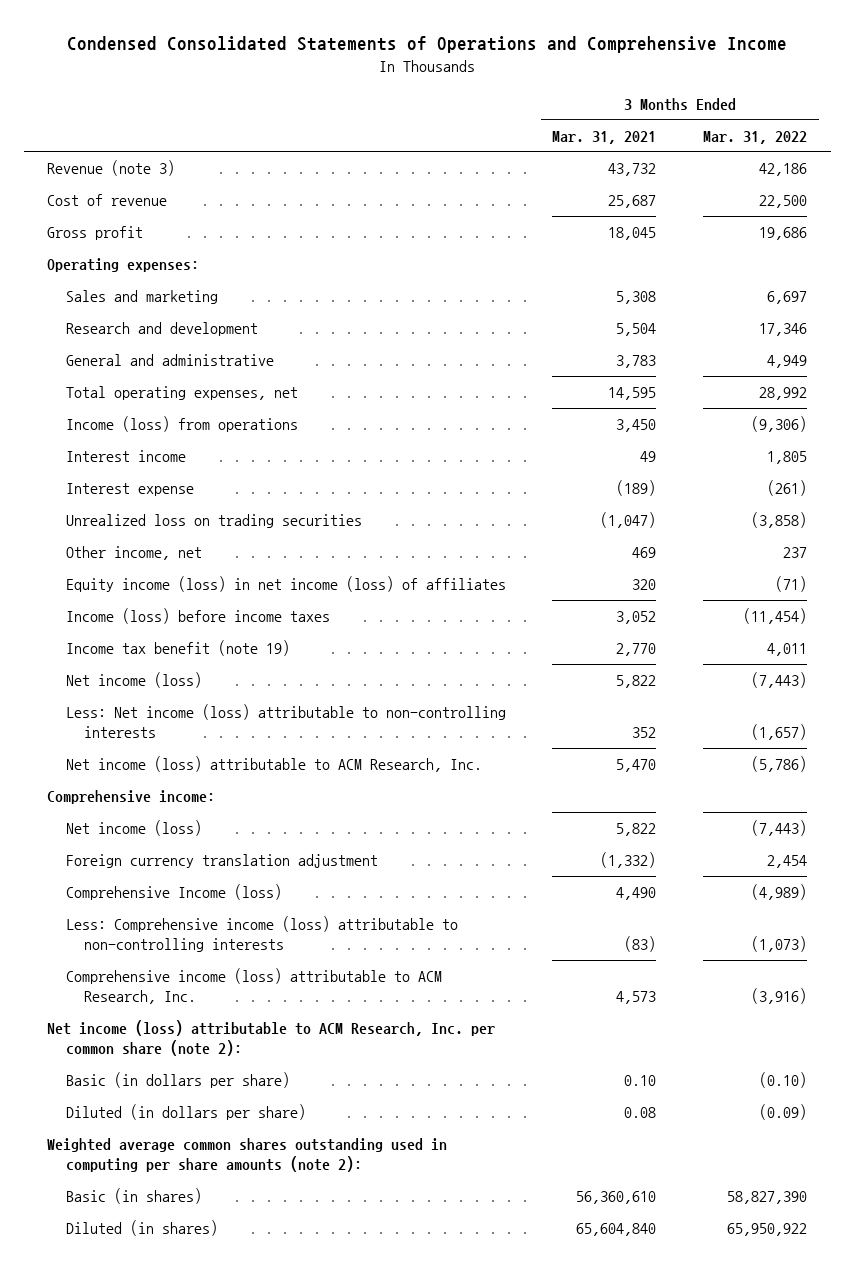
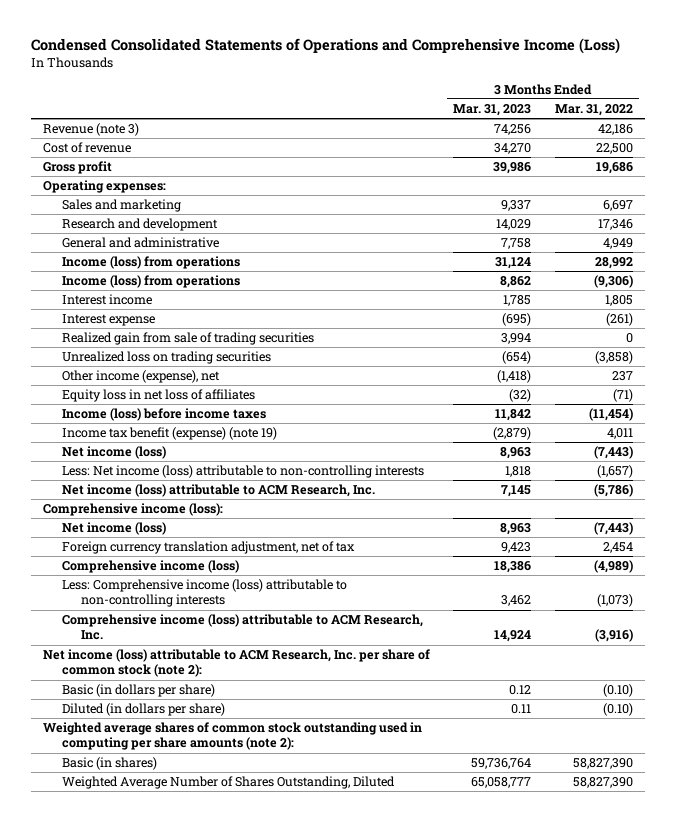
- Condensed Consolidated Statements of Operations and Comprehensive Income
+ Condensed Consolidated Statements of Operations and Comprehensive Income (Loss)
- | 3 Months Ended Mar. 31, 2021 | 3 Months Ended Mar. 31, 2022
+ | 3 Months Ended Mar. 31, 2023 | 3 Months Ended Mar. 31, 2022
- Total operating expenses, net | 14,595 | 28,992
+ Income (loss) from operations | 31,124 | 28,992
+ Realized gain from sale of trading securities | 3,994 | 0
- Other income, net | 469 | 237
- Equity income (loss) in net income (loss) of affiliates | 320 | (71)
+ Other income (expense), net | (1,418) | 237
+ Equity loss in net loss of affiliates | (32) | (71)
- Income tax benefit (note 19) | 2,770 | 4,011
+ Income tax benefit (expense) (note 19) | (2,879) | 4,011
- Comprehensive income:
+ Comprehensive income (loss):
- Foreign currency translation adjustment | (1,332) | 2,454
- Comprehensive Income (loss) | 4,490 | (4,989)
+ Foreign currency translation adjustment, net of tax | 9,423 | 2,454
+ Comprehensive income (loss) | 18,386 | (4,989)
- Net income (loss) attributable to ACM Research, Inc. per common share (note 2):
+ Net income (loss) attributable to ACM Research, Inc. per share of common stock (note 2):
- Diluted (in dollars per share) | 0.08 | (0.09)
- Weighted average common shares outstanding used in computing per share amounts (note 2):
+ Diluted (in dollars per share) | 0.11 | (0.10)
+ Weighted average shares of common stock outstanding used in computing per share amounts (note 2):
- Diluted (in shares) | 65,604,840 | 65,950,922
+ Weighted Average Number of Shares Outstanding, Diluted | 65,058,777 | 58,827,390

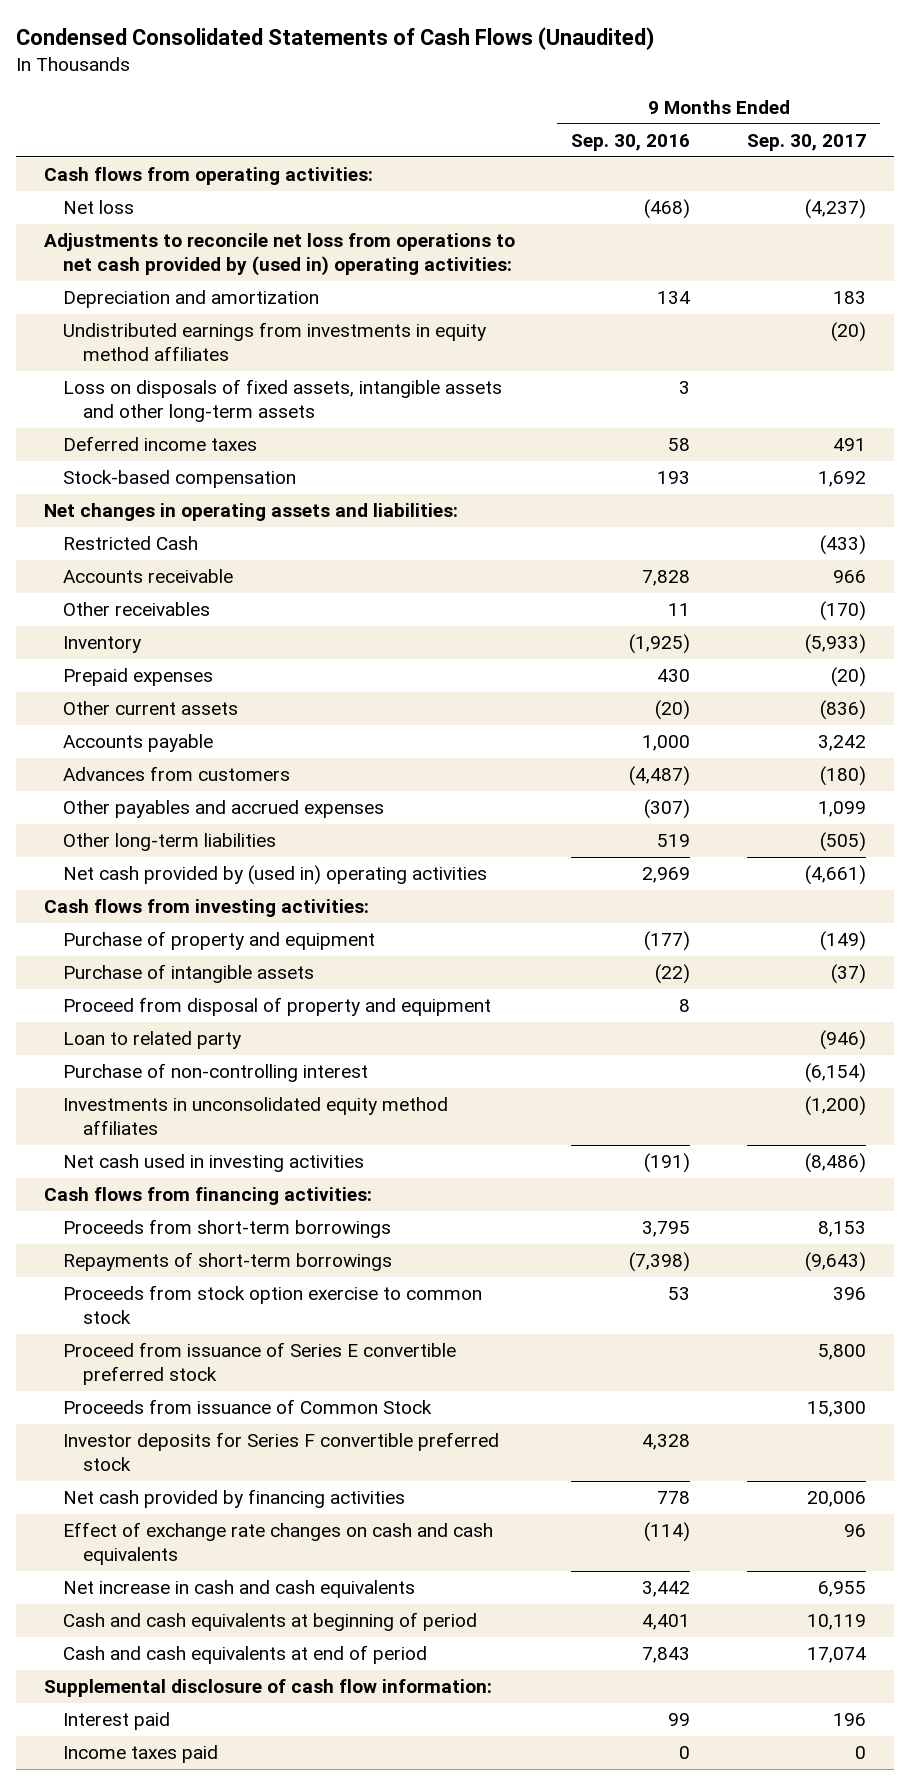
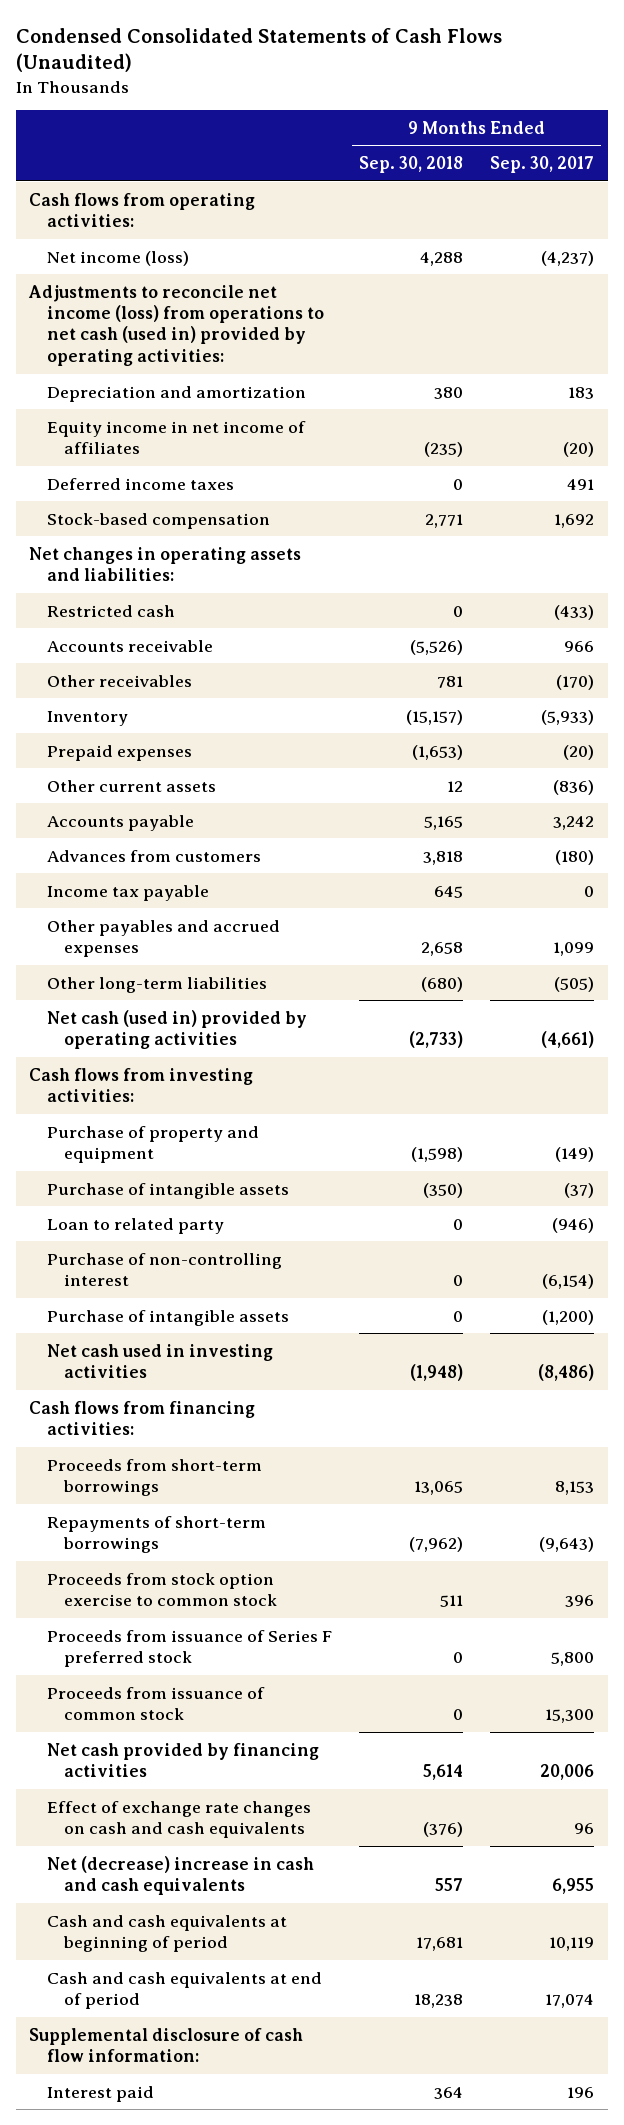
- | 9 Months Ended Sep. 30, 2016 | 9 Months Ended Sep. 30, 2017
+ | 9 Months Ended Sep. 30, 2018 | 9 Months Ended Sep. 30, 2017
- Net loss | (468) | (4,237)
- Adjustments to reconcile net loss from operations to net cash provided by (used in) operating activities:
+ Net income (loss) | 4,288 | (4,237)
+ Adjustments to reconcile net income (loss) from operations to net cash (used in) provided by operating activities:
- Undistributed earnings from investments in equity method affiliates | | (20)
- Loss on disposals of fixed assets, intangible assets and other long-term assets | 3 |
+ Equity income in net income of affiliates | (235) | (20)
- Restricted Cash | | (433)
+ Restricted cash | 0 | (433)
+ Income tax payable | 645 | 0
- Net cash provided by (used in) operating activities | 2,969 | (4,661)
+ Net cash (used in) provided by operating activities | (2,733) | (4,661)
- Proceed from disposal of property and equipment | 8 |
- Investments in unconsolidated equity method affiliates | | (1,200)
+ Purchase of intangible assets | 0 | (1,200)
- Proceed from issuance of Series E convertible preferred stock | | 5,800
- Proceeds from issuance of Common Stock | | 15,300
- Investor deposits for Series F convertible preferred stock | 4,328 |
+ Proceeds from issuance of Series F preferred stock | 0 | 5,800
+ Proceeds from issuance of common stock | 0 | 15,300
- Net increase in cash and cash equivalents | 3,442 | 6,955
+ Net (decrease) increase in cash and cash equivalents | 557 | 6,955
- Income taxes paid | 0 | 0

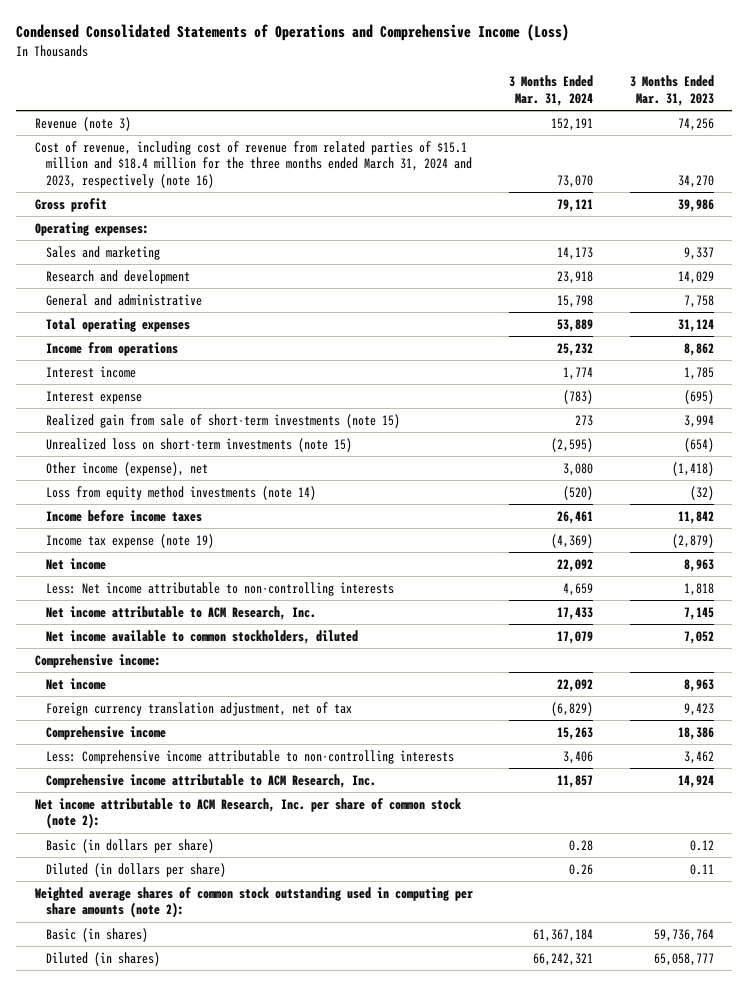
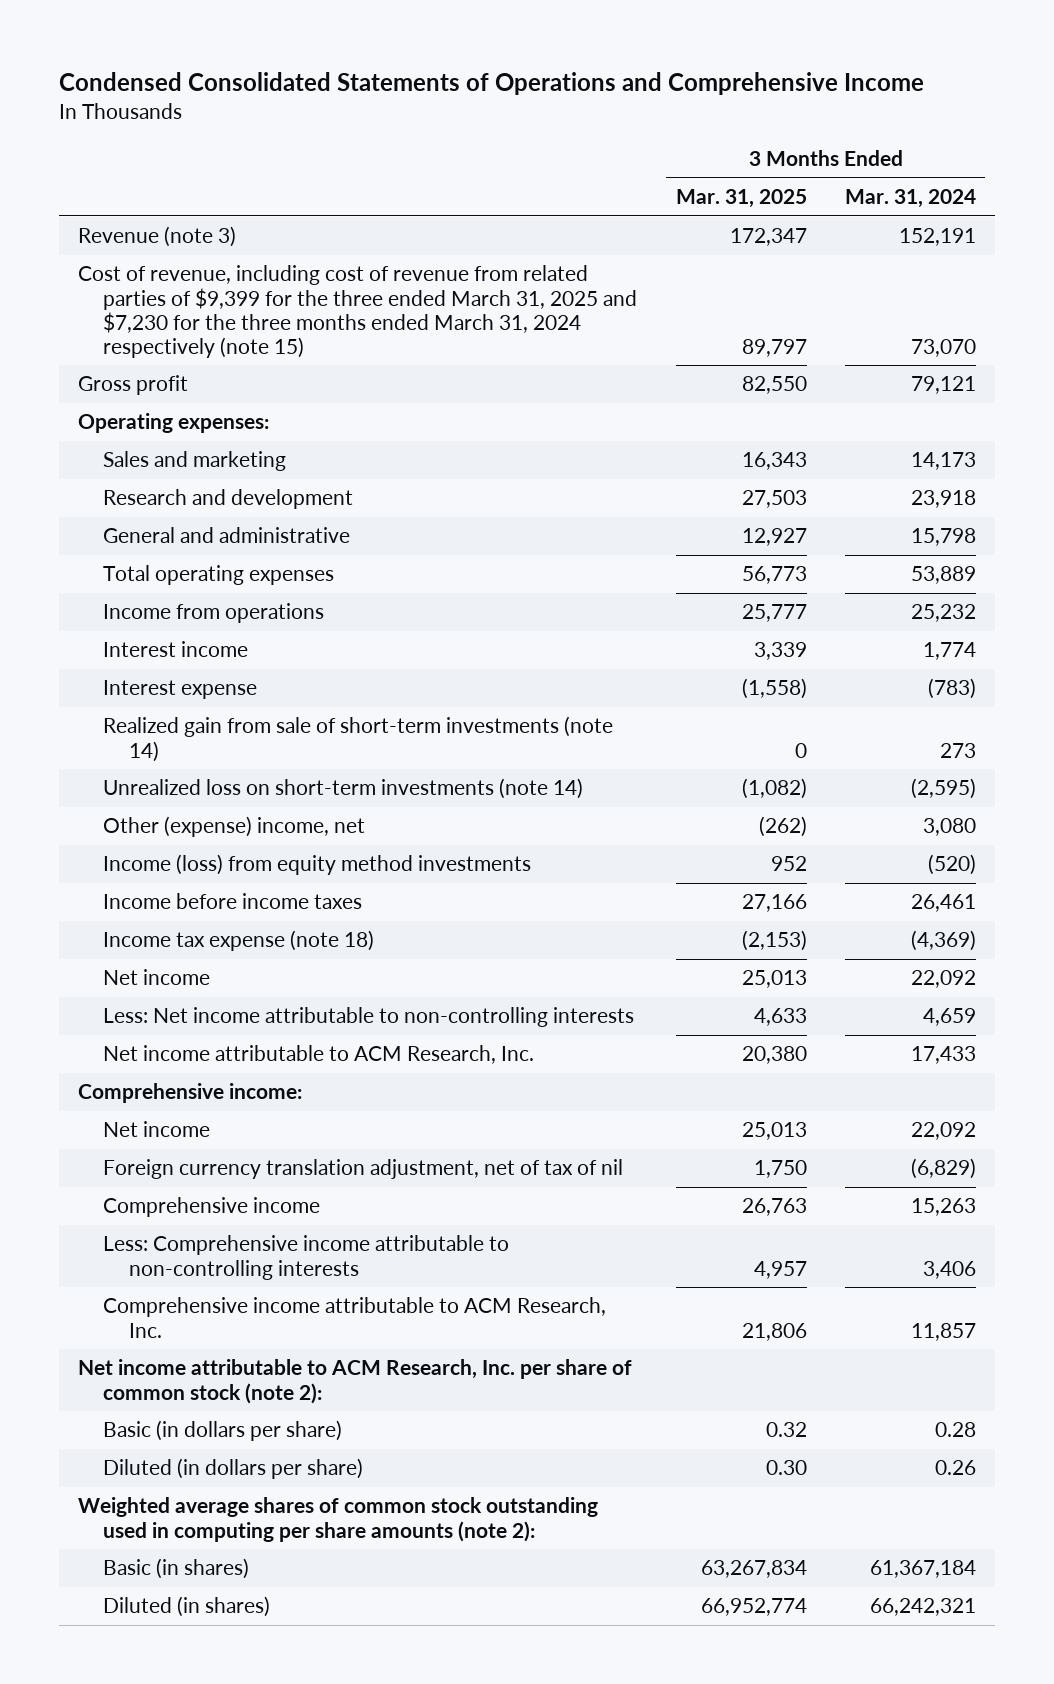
- Condensed Consolidated Statements of Operations and Comprehensive Income (Loss)
+ Condensed Consolidated Statements of Operations and Comprehensive Income
- | 3 Months Ended Mar. 31, 2024 | 3 Months Ended Mar. 31, 2023
+ | 3 Months Ended Mar. 31, 2025 | 3 Months Ended Mar. 31, 2024
- Cost of revenue, including cost of revenue from related parties of $15.1 million and $18.4 million for the three months ended March 31, 2024 and 2023, respectively (note 16) | 73,070 | 34,270
+ Cost of revenue, including cost of revenue from related parties of $9,399 for the three ended March 31, 2025 and $7,230 for the three months ended March 31, 2024 respectively (note 15) | 89,797 | 73,070
- Realized gain from sale of short-term investments (note 15) | 273 | 3,994
- Unrealized loss on short-term investments (note 15) | (2,595) | (654)
- Other income (expense), net | 3,080 | (1,418)
- Loss from equity method investments (note 14) | (520) | (32)
+ Realized gain from sale of short-term investments (note 14) | 0 | 273
+ Unrealized loss on short-term investments (note 14) | (1,082) | (2,595)
+ Other (expense) income, net | (262) | 3,080
+ Income (loss) from equity method investments | 952 | (520)
- Income tax expense (note 19) | (4,369) | (2,879)
+ Income tax expense (note 18) | (2,153) | (4,369)
- Net income available to common stockholders, diluted | 17,079 | 7,052
- Foreign currency translation adjustment, net of tax | (6,829) | 9,423
+ Foreign currency translation adjustment, net of tax of nil | 1,750 | (6,829)

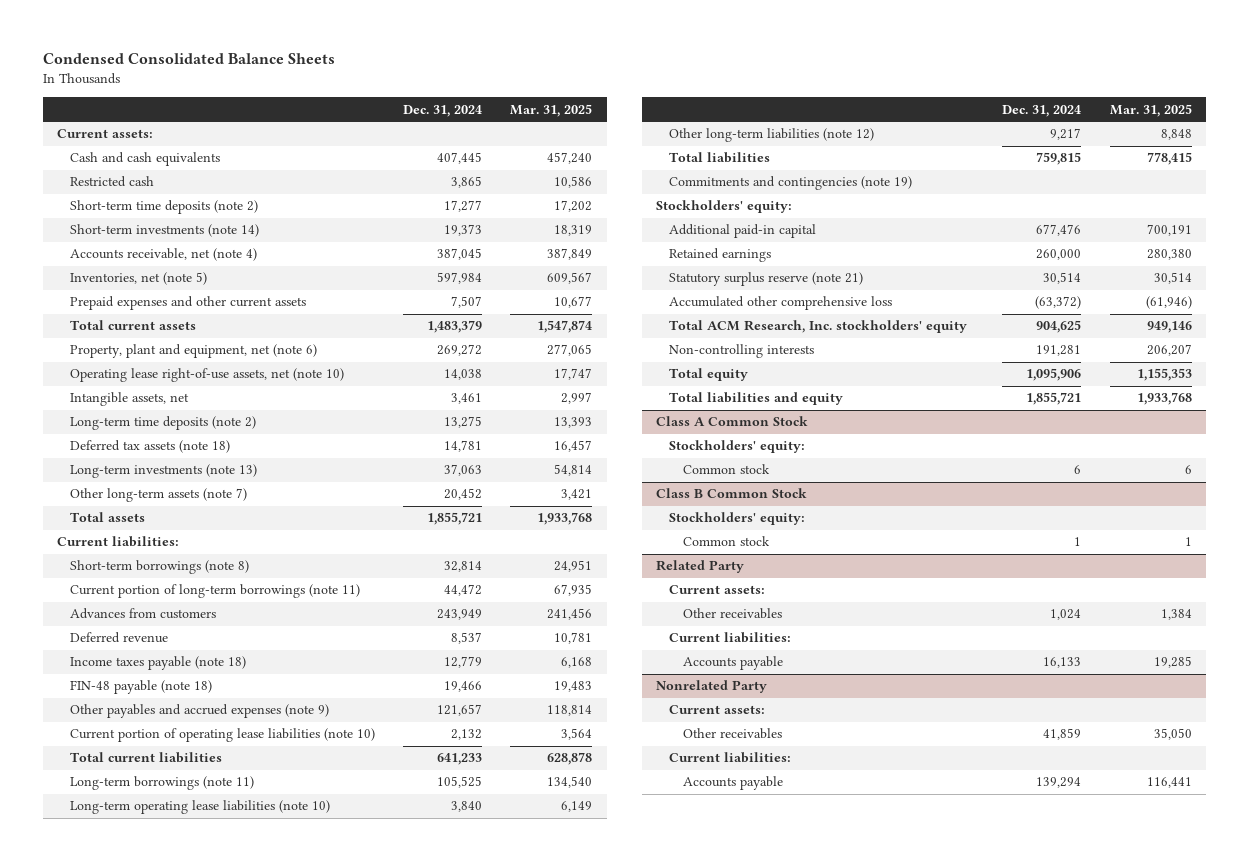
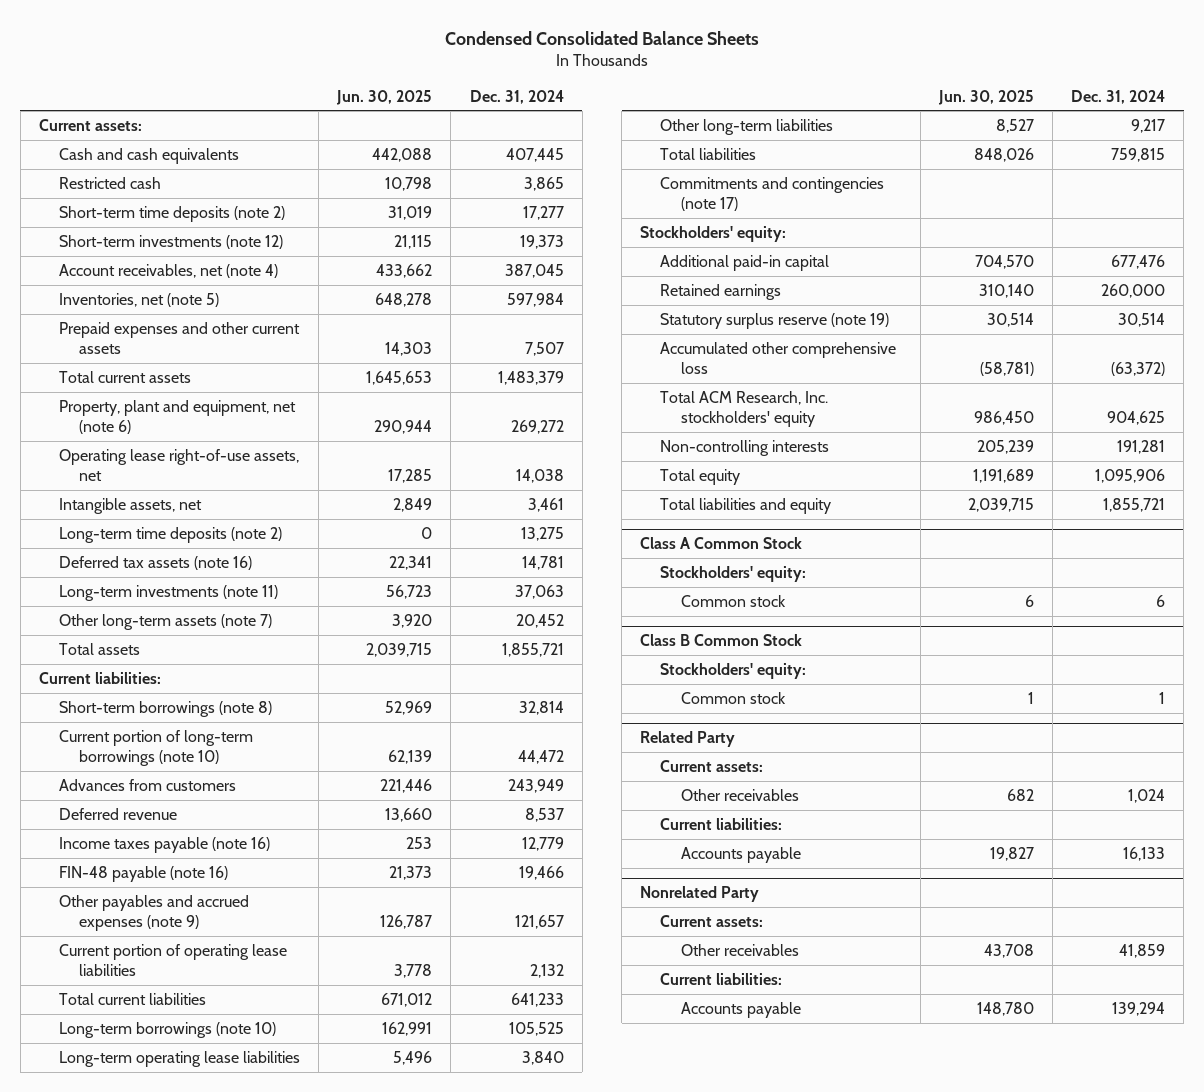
- | Dec. 31, 2024 | Mar. 31, 2025
+ | Jun. 30, 2025 | Dec. 31, 2024
- Short-term investments (note 14) | 19,373 | 18,319
- Accounts receivable, net (note 4) | 387,045 | 387,849
+ Short-term investments (note 12) | 21,115 | 19,373
+ Account receivables, net (note 4) | 433,662 | 387,045
- Operating lease right-of-use assets, net (note 10) | 14,038 | 17,747
+ Operating lease right-of-use assets, net | 17,285 | 14,038
- Deferred tax assets (note 18) | 14,781 | 16,457
- Long-term investments (note 13) | 37,063 | 54,814
+ Deferred tax assets (note 16) | 22,341 | 14,781
+ Long-term investments (note 11) | 56,723 | 37,063
- Current portion of long-term borrowings (note 11) | 44,472 | 67,935
+ Current portion of long-term borrowings (note 10) | 62,139 | 44,472
- Income taxes payable (note 18) | 12,779 | 6,168
- FIN-48 payable (note 18) | 19,466 | 19,483
+ Income taxes payable (note 16) | 253 | 12,779
+ FIN-48 payable (note 16) | 21,373 | 19,466
- Current portion of operating lease liabilities (note 10) | 2,132 | 3,564
+ Current portion of operating lease liabilities | 3,778 | 2,132
- Long-term borrowings (note 11) | 105,525 | 134,540
- Long-term operating lease liabilities (note 10) | 3,840 | 6,149
- Other long-term liabilities (note 12) | 9,217 | 8,848
+ Long-term borrowings (note 10) | 162,991 | 105,525
+ Long-term operating lease liabilities | 5,496 | 3,840
+ Other long-term liabilities | 8,527 | 9,217
- Commitments and contingencies (note 19)
+ Commitments and contingencies (note 17)
- Statutory surplus reserve (note 21) | 30,514 | 30,514
+ Statutory surplus reserve (note 19) | 30,514 | 30,514

